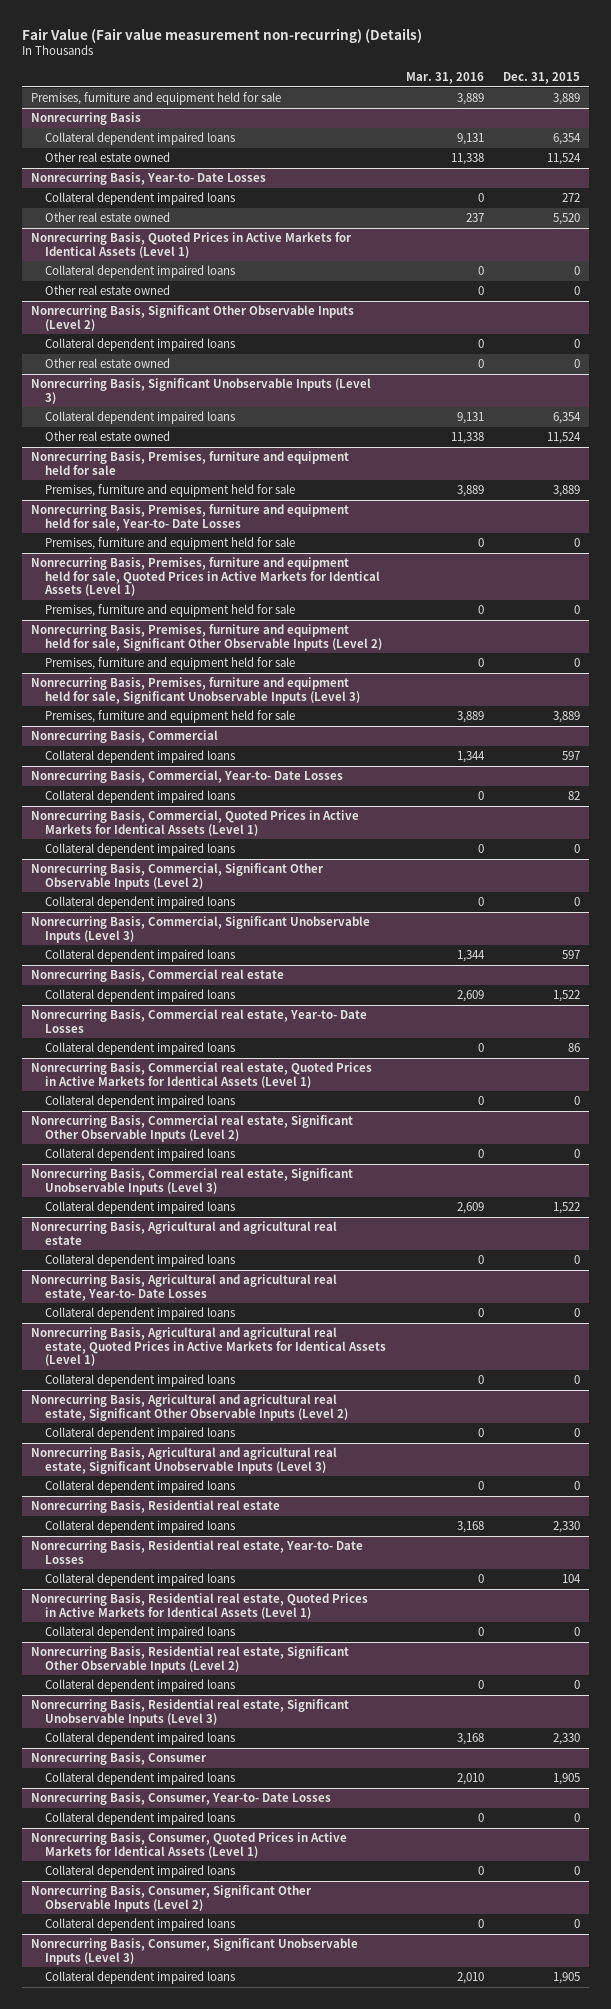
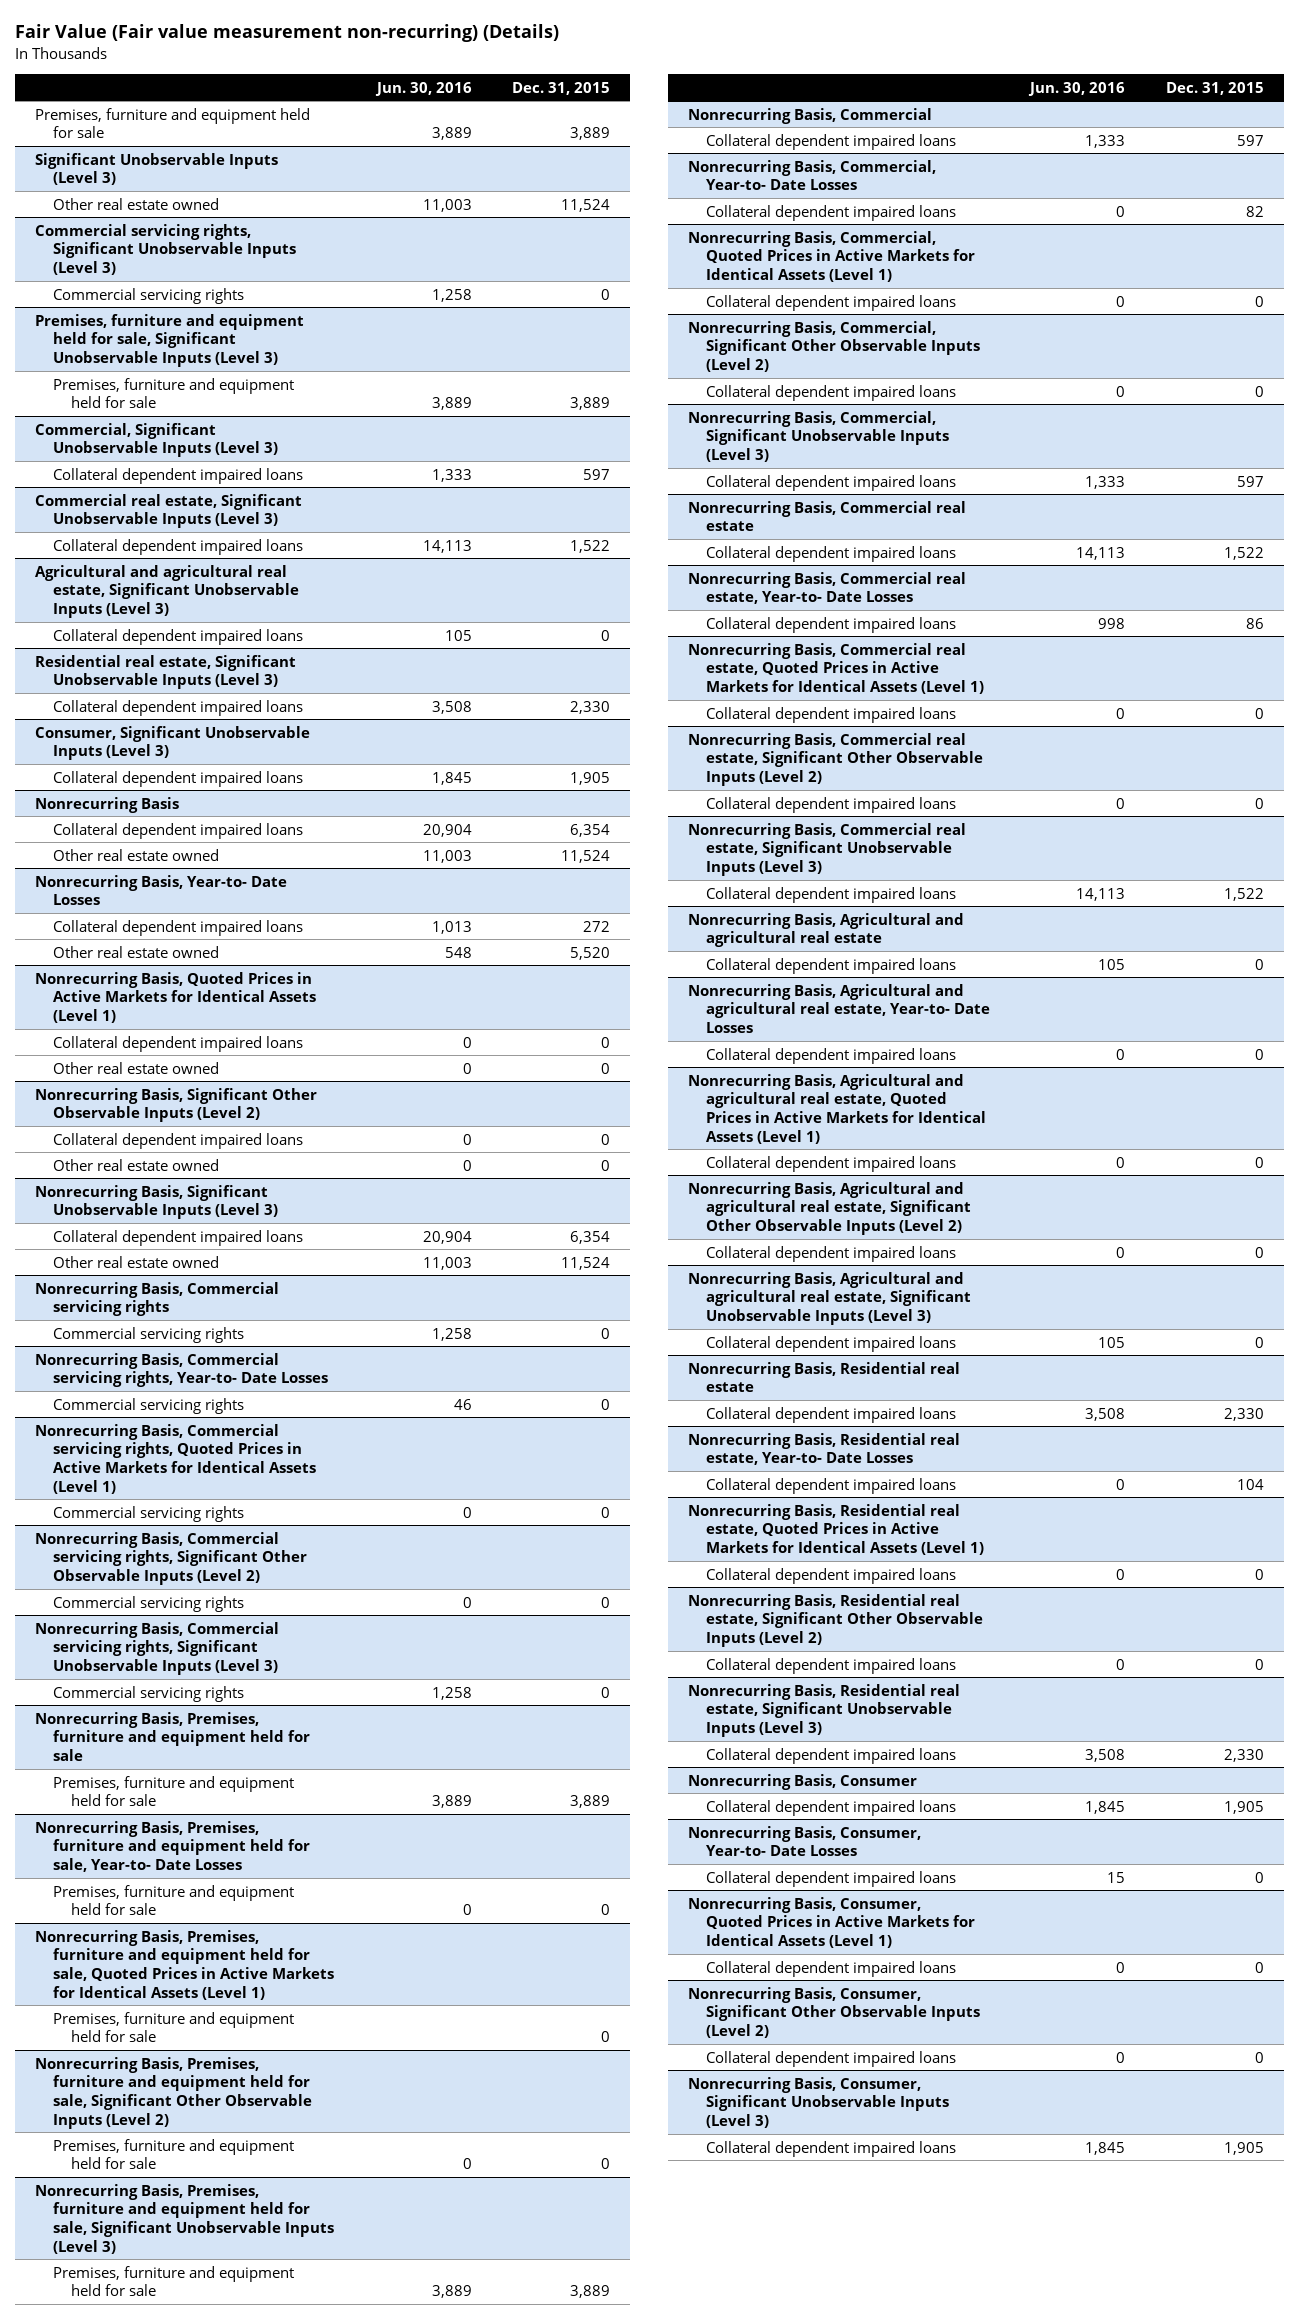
- | Mar. 31, 2016 | Dec. 31, 2015
+ | Jun. 30, 2016 | Dec. 31, 2015
+ Significant Unobservable Inputs (Level 3)
+ Other real estate owned | 11,003 | 11,524
+ Commercial servicing rights, Significant Unobservable Inputs (Level 3)
+ Commercial servicing rights | 1,258 | 0
+ Premises, furniture and equipment held for sale, Significant Unobservable Inputs (Level 3)
+ Premises, furniture and equipment held for sale | 3,889 | 3,889
+ Commercial, Significant Unobservable Inputs (Level 3)
+ Collateral dependent impaired loans | 1,333 | 597
+ Commercial real estate, Significant Unobservable Inputs (Level 3)
+ Collateral dependent impaired loans | 14,113 | 1,522
+ Agricultural and agricultural real estate, Significant Unobservable Inputs (Level 3)
+ Collateral dependent impaired loans | 105 | 0
+ Residential real estate, Significant Unobservable Inputs (Level 3)
+ Collateral dependent impaired loans | 3,508 | 2,330
+ Consumer, Significant Unobservable Inputs (Level 3)
+ Collateral dependent impaired loans | 1,845 | 1,905
+ Nonrecurring Basis, Commercial servicing rights
+ Commercial servicing rights | 1,258 | 0
+ Nonrecurring Basis, Commercial servicing rights, Year-to- Date Losses
+ Commercial servicing rights | 46 | 0
+ Nonrecurring Basis, Commercial servicing rights, Quoted Prices in Active Markets for Identical Assets (Level 1)
+ Commercial servicing rights | 0 | 0
+ Nonrecurring Basis, Commercial servicing rights, Significant Other Observable Inputs (Level 2)
+ Commercial servicing rights | 0 | 0
+ Nonrecurring Basis, Commercial servicing rights, Significant Unobservable Inputs (Level 3)
+ Commercial servicing rights | 1,258 | 0

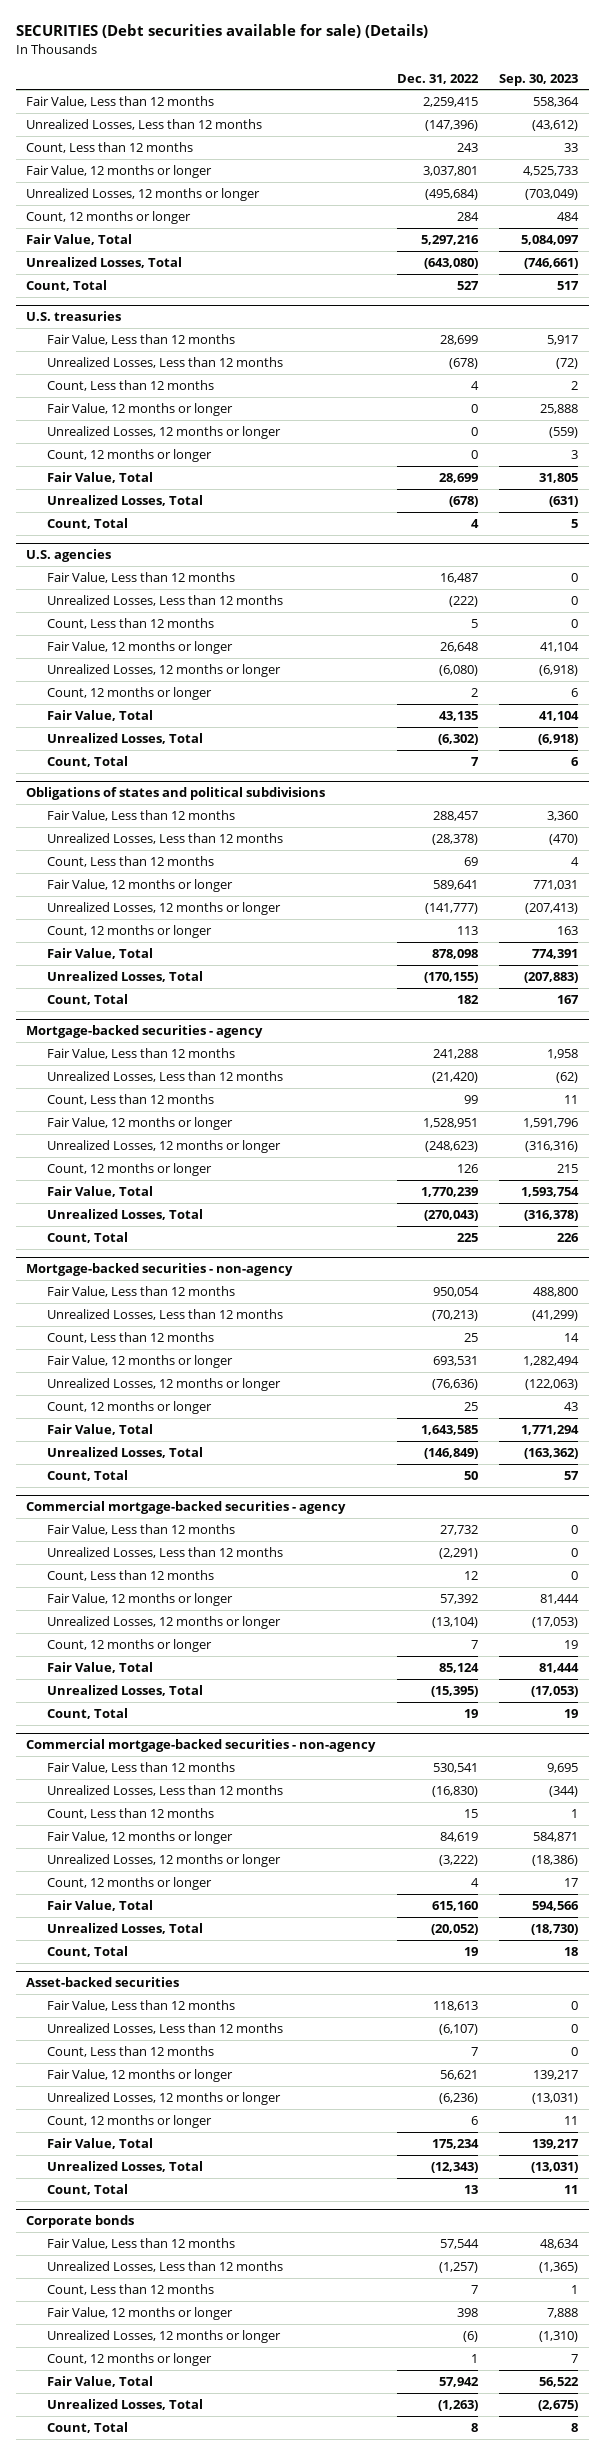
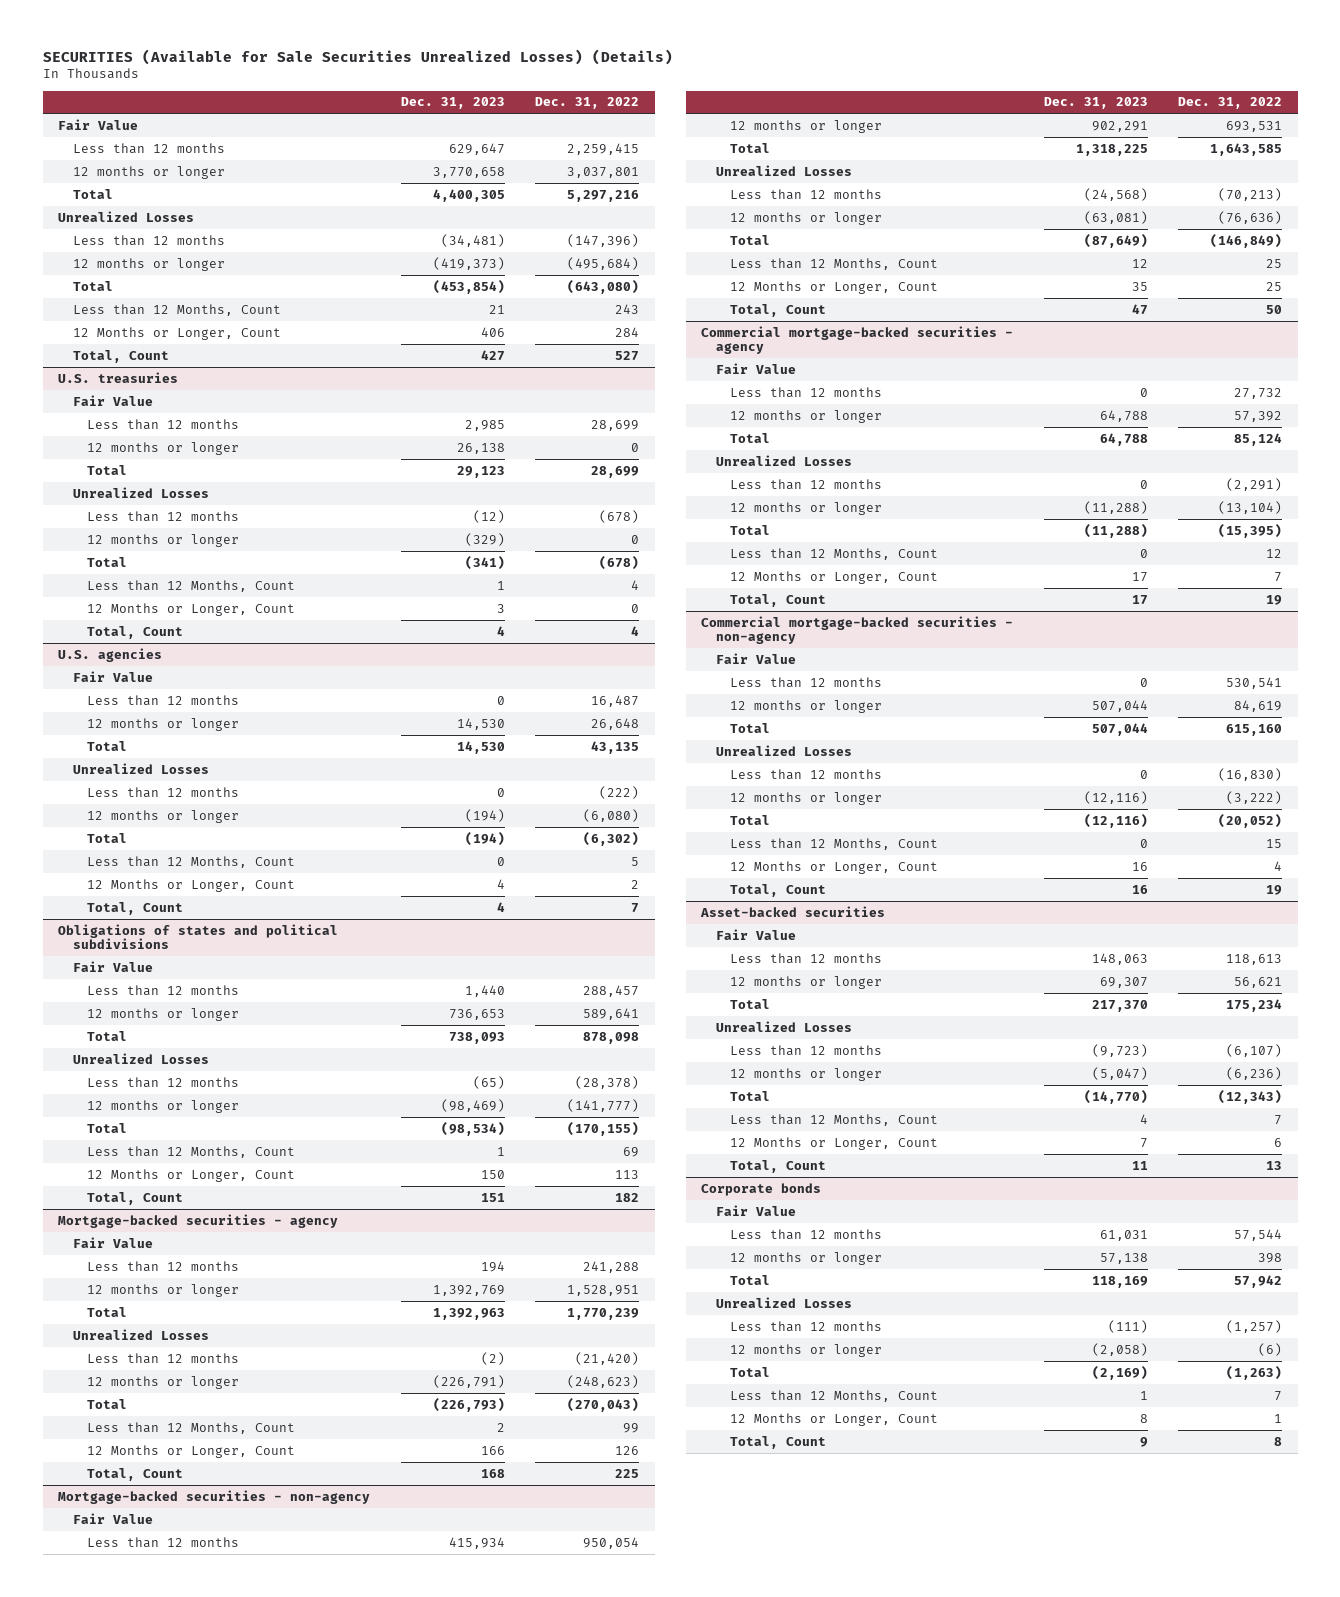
- SECURITIES (Debt securities available for sale) (Details)
+ SECURITIES (Available for Sale Securities Unrealized Losses) (Details)
- | Dec. 31, 2022 | Sep. 30, 2023
+ | Dec. 31, 2023 | Dec. 31, 2022
- Fair Value, Less than 12 months | 2,259,415 | 558,364
- Unrealized Losses, Less than 12 months | (147,396) | (43,612)
- Count, Less than 12 months | 243 | 33
- Fair Value, 12 months or longer | 3,037,801 | 4,525,733
- Unrealized Losses, 12 months or longer | (495,684) | (703,049)
- Count, 12 months or longer | 284 | 484
- Fair Value, Total | 5,297,216 | 5,084,097
- Unrealized Losses, Total | (643,080) | (746,661)
- Count, Total | 527 | 517
+ Fair Value
+ Less than 12 months | 629,647 | 2,259,415
+ 12 months or longer | 3,770,658 | 3,037,801
+ Total | 4,400,305 | 5,297,216
+ Unrealized Losses
+ Less than 12 months | (34,481) | (147,396)
+ 12 months or longer | (419,373) | (495,684)
+ Total | (453,854) | (643,080)
+ Less than 12 Months, Count | 21 | 243
+ 12 Months or Longer, Count | 406 | 284
+ Total, Count | 427 | 527
@ U.S. treasuries
- Fair Value, Less than 12 months | 28,699 | 5,917
- Unrealized Losses, Less than 12 months | (678) | (72)
- Count, Less than 12 months | 4 | 2
- Fair Value, 12 months or longer | 0 | 25,888
- Unrealized Losses, 12 months or longer | 0 | (559)
- Count, 12 months or longer | 0 | 3
- Fair Value, Total | 28,699 | 31,805
- Unrealized Losses, Total | (678) | (631)
- Count, Total | 4 | 5
+ Fair Value
+ Less than 12 months | 2,985 | 28,699
+ 12 months or longer | 26,138 | 0
+ Total | 29,123 | 28,699
+ Unrealized Losses
+ Less than 12 months | (12) | (678)
+ 12 months or longer | (329) | 0
+ Total | (341) | (678)
+ Less than 12 Months, Count | 1 | 4
+ 12 Months or Longer, Count | 3 | 0
+ Total, Count | 4 | 4
@ U.S. agencies
- Fair Value, Less than 12 months | 16,487 | 0
- Unrealized Losses, Less than 12 months | (222) | 0
- Count, Less than 12 months | 5 | 0
- Fair Value, 12 months or longer | 26,648 | 41,104
- Unrealized Losses, 12 months or longer | (6,080) | (6,918)
- Count, 12 months or longer | 2 | 6
- Fair Value, Total | 43,135 | 41,104
- Unrealized Losses, Total | (6,302) | (6,918)
- Count, Total | 7 | 6
+ Fair Value
+ Less than 12 months | 0 | 16,487
+ 12 months or longer | 14,530 | 26,648
+ Total | 14,530 | 43,135
+ Unrealized Losses
+ Less than 12 months | 0 | (222)
+ 12 months or longer | (194) | (6,080)
+ Total | (194) | (6,302)
+ Less than 12 Months, Count | 0 | 5
+ 12 Months or Longer, Count | 4 | 2
+ Total, Count | 4 | 7
@ Obligations of states and political subdivisions
- Fair Value, Less than 12 months | 288,457 | 3,360
- Unrealized Losses, Less than 12 months | (28,378) | (470)
- Count, Less than 12 months | 69 | 4
- Fair Value, 12 months or longer | 589,641 | 771,031
- Unrealized Losses, 12 months or longer | (141,777) | (207,413)
- Count, 12 months or longer | 113 | 163
- Fair Value, Total | 878,098 | 774,391
- Unrealized Losses, Total | (170,155) | (207,883)
- Count, Total | 182 | 167
+ Fair Value
+ Less than 12 months | 1,440 | 288,457
+ 12 months or longer | 736,653 | 589,641
+ Total | 738,093 | 878,098
+ Unrealized Losses
+ Less than 12 months | (65) | (28,378)
+ 12 months or longer | (98,469) | (141,777)
+ Total | (98,534) | (170,155)
+ Less than 12 Months, Count | 1 | 69
+ 12 Months or Longer, Count | 150 | 113
+ Total, Count | 151 | 182
@ Mortgage-backed securities - agency
- Fair Value, Less than 12 months | 241,288 | 1,958
- Unrealized Losses, Less than 12 months | (21,420) | (62)
- Count, Less than 12 months | 99 | 11
- Fair Value, 12 months or longer | 1,528,951 | 1,591,796
- Unrealized Losses, 12 months or longer | (248,623) | (316,316)
- Count, 12 months or longer | 126 | 215
- Fair Value, Total | 1,770,239 | 1,593,754
- Unrealized Losses, Total | (270,043) | (316,378)
- Count, Total | 225 | 226
+ Fair Value
+ Less than 12 months | 194 | 241,288
+ 12 months or longer | 1,392,769 | 1,528,951
+ Total | 1,392,963 | 1,770,239
+ Unrealized Losses
+ Less than 12 months | (2) | (21,420)
+ 12 months or longer | (226,791) | (248,623)
+ Total | (226,793) | (270,043)
+ Less than 12 Months, Count | 2 | 99
+ 12 Months or Longer, Count | 166 | 126
+ Total, Count | 168 | 225
@ Mortgage-backed securities - non-agency
- Fair Value, Less than 12 months | 950,054 | 488,800
- Unrealized Losses, Less than 12 months | (70,213) | (41,299)
- Count, Less than 12 months | 25 | 14
- Fair Value, 12 months or longer | 693,531 | 1,282,494
- Unrealized Losses, 12 months or longer | (76,636) | (122,063)
- Count, 12 months or longer | 25 | 43
- Fair Value, Total | 1,643,585 | 1,771,294
- Unrealized Losses, Total | (146,849) | (163,362)
- Count, Total | 50 | 57
+ Fair Value
+ Less than 12 months | 415,934 | 950,054
+ 12 months or longer | 902,291 | 693,531
+ Total | 1,318,225 | 1,643,585
+ Unrealized Losses
+ Less than 12 months | (24,568) | (70,213)
+ 12 months or longer | (63,081) | (76,636)
+ Total | (87,649) | (146,849)
+ Less than 12 Months, Count | 12 | 25
+ 12 Months or Longer, Count | 35 | 25
+ Total, Count | 47 | 50
@ Commercial mortgage-backed securities - agency
- Fair Value, Less than 12 months | 27,732 | 0
- Unrealized Losses, Less than 12 months | (2,291) | 0
- Count, Less than 12 months | 12 | 0
- Fair Value, 12 months or longer | 57,392 | 81,444
- Unrealized Losses, 12 months or longer | (13,104) | (17,053)
- Count, 12 months or longer | 7 | 19
- Fair Value, Total | 85,124 | 81,444
- Unrealized Losses, Total | (15,395) | (17,053)
- Count, Total | 19 | 19
+ Fair Value
+ Less than 12 months | 0 | 27,732
+ 12 months or longer | 64,788 | 57,392
+ Total | 64,788 | 85,124
+ Unrealized Losses
+ Less than 12 months | 0 | (2,291)
+ 12 months or longer | (11,288) | (13,104)
+ Total | (11,288) | (15,395)
+ Less than 12 Months, Count | 0 | 12
+ 12 Months or Longer, Count | 17 | 7
+ Total, Count | 17 | 19
@ Commercial mortgage-backed securities - non-agency
- Fair Value, Less than 12 months | 530,541 | 9,695
- Unrealized Losses, Less than 12 months | (16,830) | (344)
- Count, Less than 12 months | 15 | 1
- Fair Value, 12 months or longer | 84,619 | 584,871
- Unrealized Losses, 12 months or longer | (3,222) | (18,386)
- Count, 12 months or longer | 4 | 17
- Fair Value, Total | 615,160 | 594,566
- Unrealized Losses, Total | (20,052) | (18,730)
- Count, Total | 19 | 18
+ Fair Value
+ Less than 12 months | 0 | 530,541
+ 12 months or longer | 507,044 | 84,619
+ Total | 507,044 | 615,160
+ Unrealized Losses
+ Less than 12 months | 0 | (16,830)
+ 12 months or longer | (12,116) | (3,222)
+ Total | (12,116) | (20,052)
+ Less than 12 Months, Count | 0 | 15
+ 12 Months or Longer, Count | 16 | 4
+ Total, Count | 16 | 19
@ Asset-backed securities
- Fair Value, Less than 12 months | 118,613 | 0
- Unrealized Losses, Less than 12 months | (6,107) | 0
- Count, Less than 12 months | 7 | 0
- Fair Value, 12 months or longer | 56,621 | 139,217
- Unrealized Losses, 12 months or longer | (6,236) | (13,031)
- Count, 12 months or longer | 6 | 11
- Fair Value, Total | 175,234 | 139,217
- Unrealized Losses, Total | (12,343) | (13,031)
- Count, Total | 13 | 11
+ Fair Value
+ Less than 12 months | 148,063 | 118,613
+ 12 months or longer | 69,307 | 56,621
+ Total | 217,370 | 175,234
+ Unrealized Losses
+ Less than 12 months | (9,723) | (6,107)
+ 12 months or longer | (5,047) | (6,236)
+ Total | (14,770) | (12,343)
+ Less than 12 Months, Count | 4 | 7
+ 12 Months or Longer, Count | 7 | 6
+ Total, Count | 11 | 13
@ Corporate bonds
- Fair Value, Less than 12 months | 57,544 | 48,634
- Unrealized Losses, Less than 12 months | (1,257) | (1,365)
- Count, Less than 12 months | 7 | 1
- Fair Value, 12 months or longer | 398 | 7,888
- Unrealized Losses, 12 months or longer | (6) | (1,310)
- Count, 12 months or longer | 1 | 7
- Fair Value, Total | 57,942 | 56,522
- Unrealized Losses, Total | (1,263) | (2,675)
- Count, Total | 8 | 8
+ Fair Value
+ Less than 12 months | 61,031 | 57,544
+ 12 months or longer | 57,138 | 398
+ Total | 118,169 | 57,942
+ Unrealized Losses
+ Less than 12 months | (111) | (1,257)
+ 12 months or longer | (2,058) | (6)
+ Total | (2,169) | (1,263)
+ Less than 12 Months, Count | 1 | 7
+ 12 Months or Longer, Count | 8 | 1
+ Total, Count | 9 | 8

